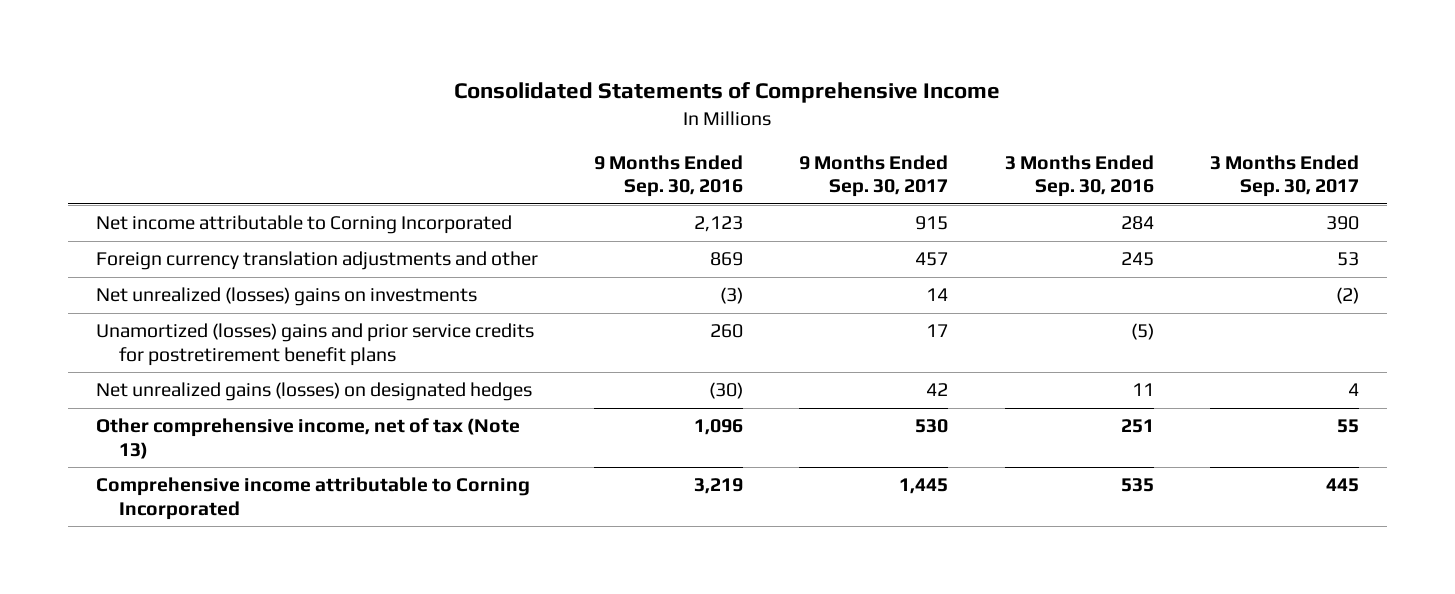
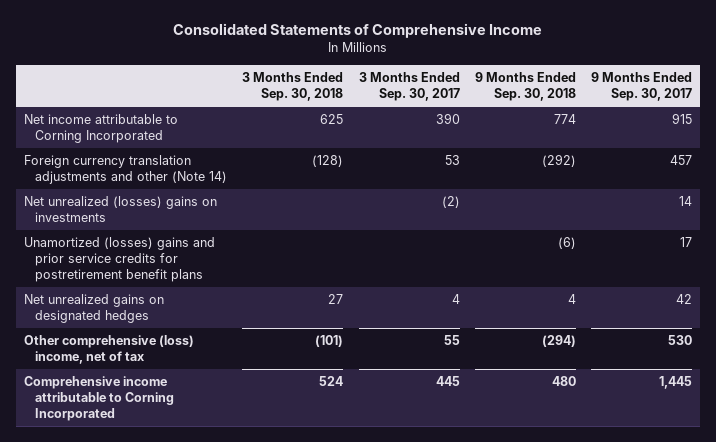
- | 9 Months Ended Sep. 30, 2016 | 9 Months Ended Sep. 30, 2017 | 3 Months Ended Sep. 30, 2016 | 3 Months Ended Sep. 30, 2017
+ | 3 Months Ended Sep. 30, 2018 | 3 Months Ended Sep. 30, 2017 | 9 Months Ended Sep. 30, 2018 | 9 Months Ended Sep. 30, 2017
- Foreign currency translation adjustments and other | 869 | 457 | 245 | 53
+ Foreign currency translation adjustments and other (Note 14) | (128) | 53 | (292) | 457
- Net unrealized gains (losses) on designated hedges | (30) | 42 | 11 | 4
- Other comprehensive income, net of tax (Note 13) | 1,096 | 530 | 251 | 55
+ Net unrealized gains on designated hedges | 27 | 4 | 4 | 42
+ Other comprehensive (loss) income, net of tax | (101) | 55 | (294) | 530

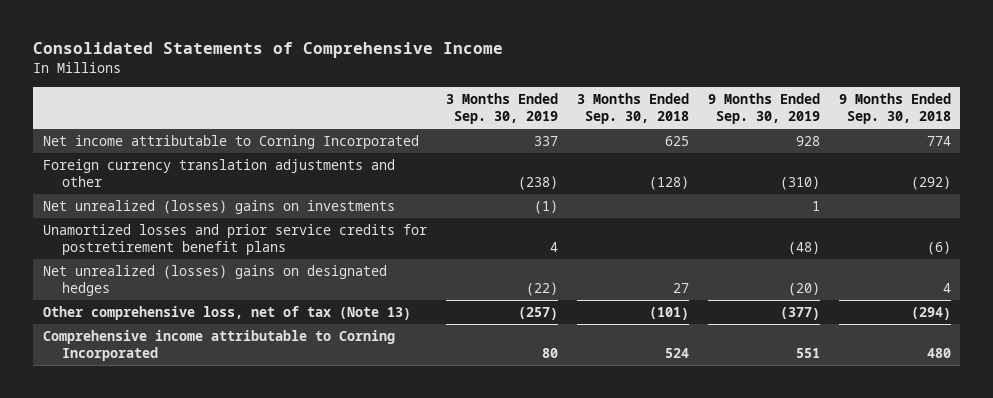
- | 3 Months Ended Sep. 30, 2018 | 3 Months Ended Sep. 30, 2017 | 9 Months Ended Sep. 30, 2018 | 9 Months Ended Sep. 30, 2017
+ | 3 Months Ended Sep. 30, 2019 | 3 Months Ended Sep. 30, 2018 | 9 Months Ended Sep. 30, 2019 | 9 Months Ended Sep. 30, 2018
- Foreign currency translation adjustments and other (Note 14) | (128) | 53 | (292) | 457
+ Foreign currency translation adjustments and other | (238) | (128) | (310) | (292)
- Unamortized (losses) gains and prior service credits for postretirement benefit plans | | | (6) | 17
- Net unrealized gains on designated hedges | 27 | 4 | 4 | 42
- Other comprehensive (loss) income, net of tax | (101) | 55 | (294) | 530
+ Unamortized losses and prior service credits for postretirement benefit plans | 4 | | (48) | (6)
+ Net unrealized (losses) gains on designated hedges | (22) | 27 | (20) | 4
+ Other comprehensive loss, net of tax (Note 13) | (257) | (101) | (377) | (294)

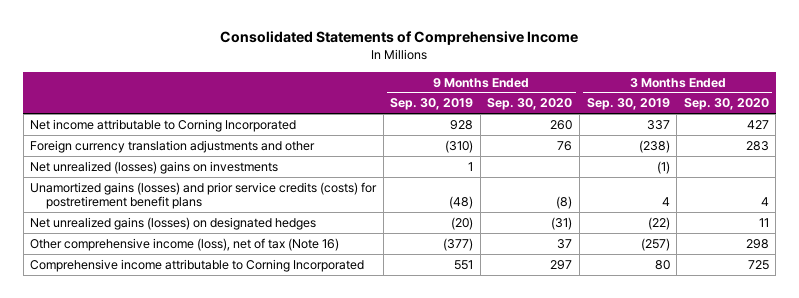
- | 3 Months Ended Sep. 30, 2019 | 3 Months Ended Sep. 30, 2018 | 9 Months Ended Sep. 30, 2019 | 9 Months Ended Sep. 30, 2018
+ | 9 Months Ended Sep. 30, 2019 | 9 Months Ended Sep. 30, 2020 | 3 Months Ended Sep. 30, 2019 | 3 Months Ended Sep. 30, 2020
- Unamortized losses and prior service credits for postretirement benefit plans | 4 | | (48) | (6)
- Net unrealized (losses) gains on designated hedges | (22) | 27 | (20) | 4
- Other comprehensive loss, net of tax (Note 13) | (257) | (101) | (377) | (294)
+ Unamortized gains (losses) and prior service credits (costs) for postretirement benefit plans | (48) | (8) | 4 | 4
+ Net unrealized gains (losses) on designated hedges | (20) | (31) | (22) | 11
+ Other comprehensive income (loss), net of tax (Note 16) | (377) | 37 | (257) | 298

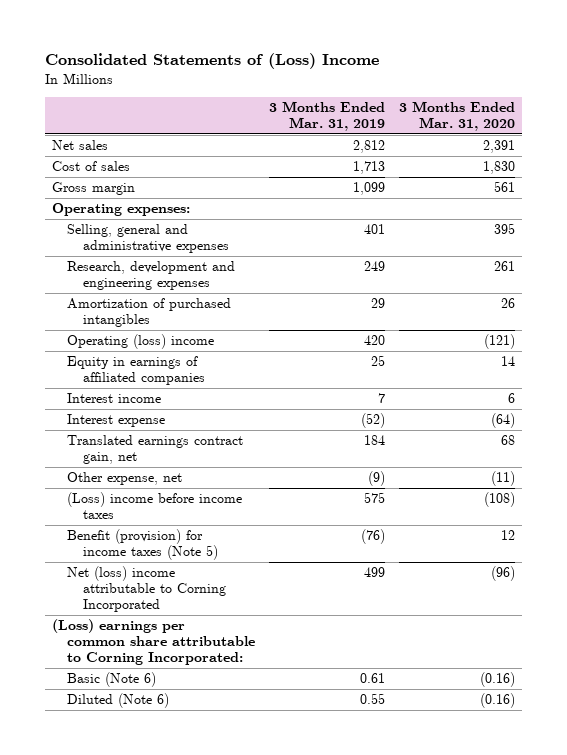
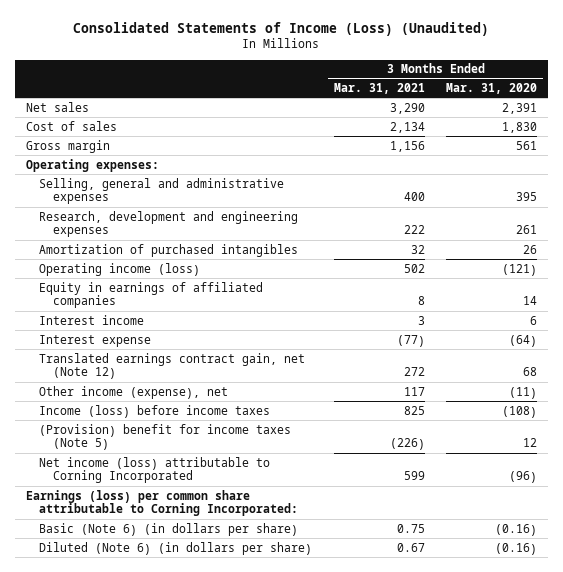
- Consolidated Statements of (Loss) Income
+ Consolidated Statements of Income (Loss) (Unaudited)
- | 3 Months Ended Mar. 31, 2019 | 3 Months Ended Mar. 31, 2020
+ | 3 Months Ended Mar. 31, 2021 | 3 Months Ended Mar. 31, 2020
- Operating (loss) income | 420 | (121)
+ Operating income (loss) | 502 | (121)
- Translated earnings contract gain, net | 184 | 68
- Other expense, net | (9) | (11)
- (Loss) income before income taxes | 575 | (108)
- Benefit (provision) for income taxes (Note 5) | (76) | 12
- Net (loss) income attributable to Corning Incorporated | 499 | (96)
- (Loss) earnings per common share attributable to Corning Incorporated:
- Basic (Note 6) | 0.61 | (0.16)
- Diluted (Note 6) | 0.55 | (0.16)
+ Translated earnings contract gain, net (Note 12) | 272 | 68
+ Other income (expense), net | 117 | (11)
+ Income (loss) before income taxes | 825 | (108)
+ (Provision) benefit for income taxes (Note 5) | (226) | 12
+ Net income (loss) attributable to Corning Incorporated | 599 | (96)
+ Earnings (loss) per common share attributable to Corning Incorporated:
+ Basic (Note 6) (in dollars per share) | 0.75 | (0.16)
+ Diluted (Note 6) (in dollars per share) | 0.67 | (0.16)

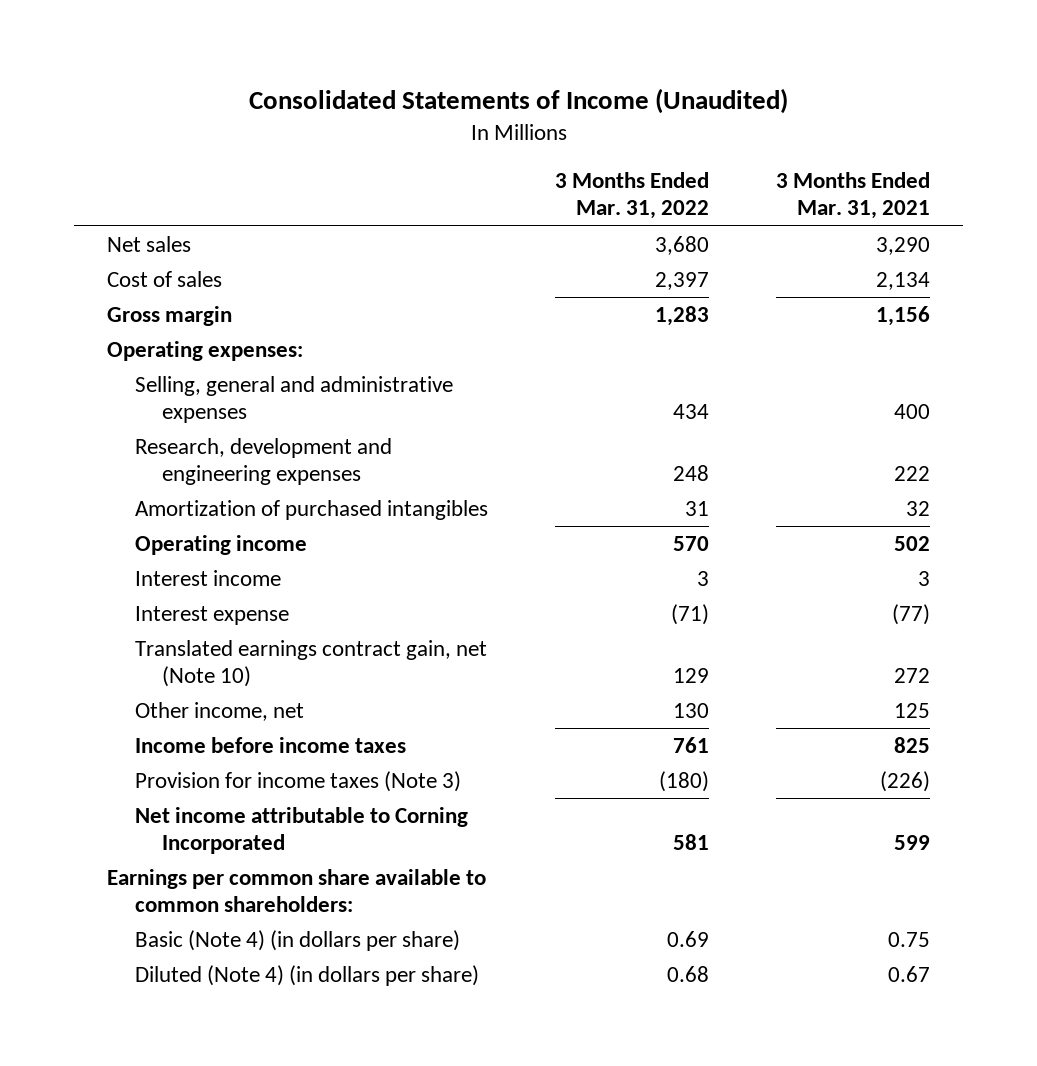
- Consolidated Statements of Income (Loss) (Unaudited)
+ Consolidated Statements of Income (Unaudited)
- | 3 Months Ended Mar. 31, 2021 | 3 Months Ended Mar. 31, 2020
+ | 3 Months Ended Mar. 31, 2022 | 3 Months Ended Mar. 31, 2021
- Operating income (loss) | 502 | (121)
- Equity in earnings of affiliated companies | 8 | 14
+ Operating income | 570 | 502
- Translated earnings contract gain, net (Note 12) | 272 | 68
- Other income (expense), net | 117 | (11)
- Income (loss) before income taxes | 825 | (108)
- (Provision) benefit for income taxes (Note 5) | (226) | 12
- Net income (loss) attributable to Corning Incorporated | 599 | (96)
- Earnings (loss) per common share attributable to Corning Incorporated:
- Basic (Note 6) (in dollars per share) | 0.75 | (0.16)
- Diluted (Note 6) (in dollars per share) | 0.67 | (0.16)
+ Translated earnings contract gain, net (Note 10) | 129 | 272
+ Other income, net | 130 | 125
+ Income before income taxes | 761 | 825
+ Provision for income taxes (Note 3) | (180) | (226)
+ Net income attributable to Corning Incorporated | 581 | 599
+ Earnings per common share available to common shareholders:
+ Basic (Note 4) (in dollars per share) | 0.69 | 0.75
+ Diluted (Note 4) (in dollars per share) | 0.68 | 0.67

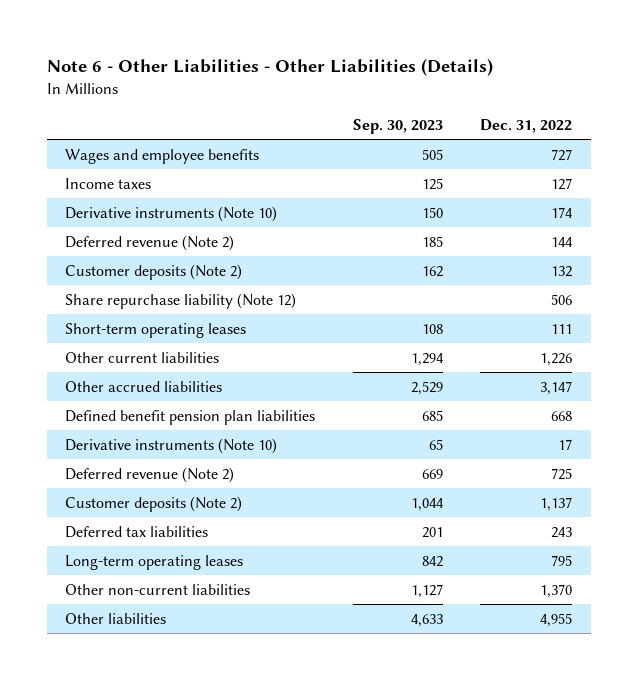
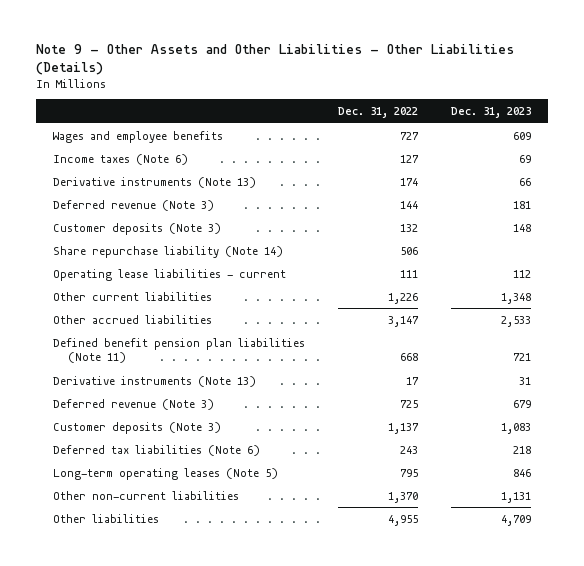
- Note 6 - Other Liabilities - Other Liabilities (Details)
+ Note 9 - Other Assets and Other Liabilities - Other Liabilities (Details)
- | Sep. 30, 2023 | Dec. 31, 2022
+ | Dec. 31, 2022 | Dec. 31, 2023
- Income taxes | 125 | 127
- Derivative instruments (Note 10) | 150 | 174
- Deferred revenue (Note 2) | 185 | 144
- Customer deposits (Note 2) | 162 | 132
- Share repurchase liability (Note 12) | | 506
- Short-term operating leases | 108 | 111
+ Income taxes (Note 6) | 127 | 69
+ Derivative instruments (Note 13) | 174 | 66
+ Deferred revenue (Note 3) | 144 | 181
+ Customer deposits (Note 3) | 132 | 148
+ Share repurchase liability (Note 14) | 506 |
+ Operating lease liabilities - current | 111 | 112
- Defined benefit pension plan liabilities | 685 | 668
- Derivative instruments (Note 10) | 65 | 17
- Deferred revenue (Note 2) | 669 | 725
- Customer deposits (Note 2) | 1,044 | 1,137
- Deferred tax liabilities | 201 | 243
- Long-term operating leases | 842 | 795
+ Defined benefit pension plan liabilities (Note 11) | 668 | 721
+ Derivative instruments (Note 13) | 17 | 31
+ Deferred revenue (Note 3) | 725 | 679
+ Customer deposits (Note 3) | 1,137 | 1,083
+ Deferred tax liabilities (Note 6) | 243 | 218
+ Long-term operating leases (Note 5) | 795 | 846

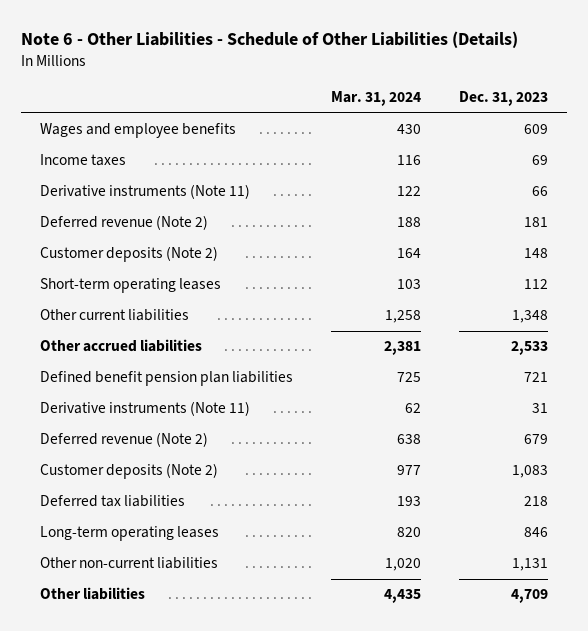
- Note 9 - Other Assets and Other Liabilities - Other Liabilities (Details)
+ Note 6 - Other Liabilities - Schedule of Other Liabilities (Details)
- | Dec. 31, 2022 | Dec. 31, 2023
+ | Mar. 31, 2024 | Dec. 31, 2023
- Income taxes (Note 6) | 127 | 69
- Derivative instruments (Note 13) | 174 | 66
- Deferred revenue (Note 3) | 144 | 181
- Customer deposits (Note 3) | 132 | 148
- Share repurchase liability (Note 14) | 506 |
- Operating lease liabilities - current | 111 | 112
+ Income taxes | 116 | 69
+ Derivative instruments (Note 11) | 122 | 66
+ Deferred revenue (Note 2) | 188 | 181
+ Customer deposits (Note 2) | 164 | 148
+ Short-term operating leases | 103 | 112
- Defined benefit pension plan liabilities (Note 11) | 668 | 721
- Derivative instruments (Note 13) | 17 | 31
- Deferred revenue (Note 3) | 725 | 679
- Customer deposits (Note 3) | 1,137 | 1,083
- Deferred tax liabilities (Note 6) | 243 | 218
- Long-term operating leases (Note 5) | 795 | 846
+ Defined benefit pension plan liabilities | 725 | 721
+ Derivative instruments (Note 11) | 62 | 31
+ Deferred revenue (Note 2) | 638 | 679
+ Customer deposits (Note 2) | 977 | 1,083
+ Deferred tax liabilities | 193 | 218
+ Long-term operating leases | 820 | 846

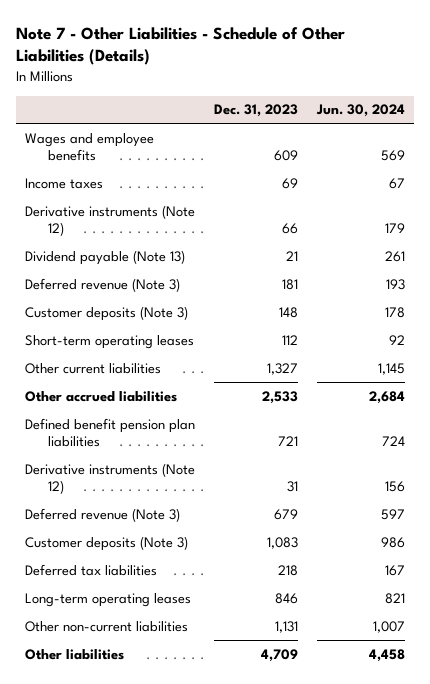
- Note 6 - Other Liabilities - Schedule of Other Liabilities (Details)
+ Note 7 - Other Liabilities - Schedule of Other Liabilities (Details)
- | Mar. 31, 2024 | Dec. 31, 2023
+ | Dec. 31, 2023 | Jun. 30, 2024
- Derivative instruments (Note 11) | 122 | 66
- Deferred revenue (Note 2) | 188 | 181
- Customer deposits (Note 2) | 164 | 148
+ Derivative instruments (Note 12) | 66 | 179
+ Dividend payable (Note 13) | 21 | 261
+ Deferred revenue (Note 3) | 181 | 193
+ Customer deposits (Note 3) | 148 | 178
- Other current liabilities | 1,258 | 1,348
+ Other current liabilities | 1,327 | 1,145
- Derivative instruments (Note 11) | 62 | 31
- Deferred revenue (Note 2) | 638 | 679
- Customer deposits (Note 2) | 977 | 1,083
+ Derivative instruments (Note 12) | 31 | 156
+ Deferred revenue (Note 3) | 679 | 597
+ Customer deposits (Note 3) | 1,083 | 986

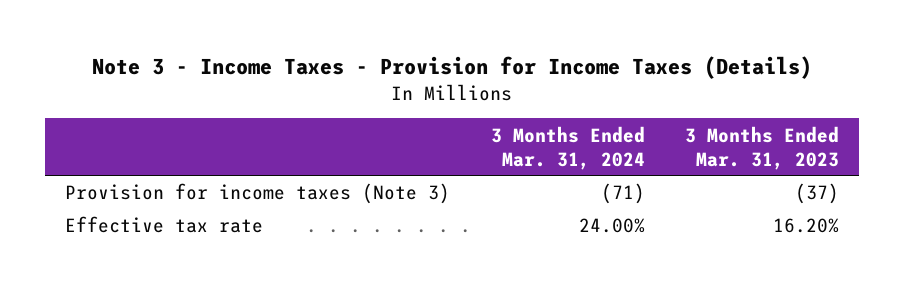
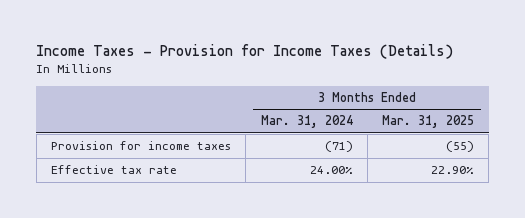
- Note 3 - Income Taxes - Provision for Income Taxes (Details)
+ Income Taxes - Provision for Income Taxes (Details)
- | 3 Months Ended Mar. 31, 2024 | 3 Months Ended Mar. 31, 2023
+ | 3 Months Ended Mar. 31, 2024 | 3 Months Ended Mar. 31, 2025
- Provision for income taxes (Note 3) | (71) | (37)
+ Provision for income taxes | (71) | (55)

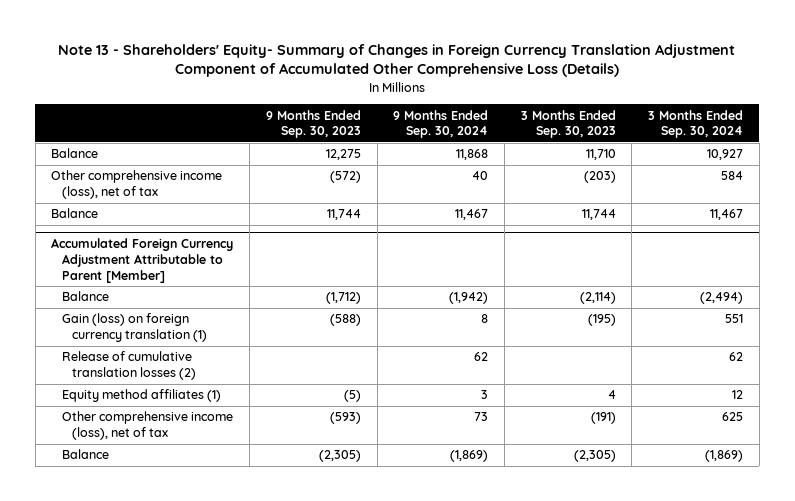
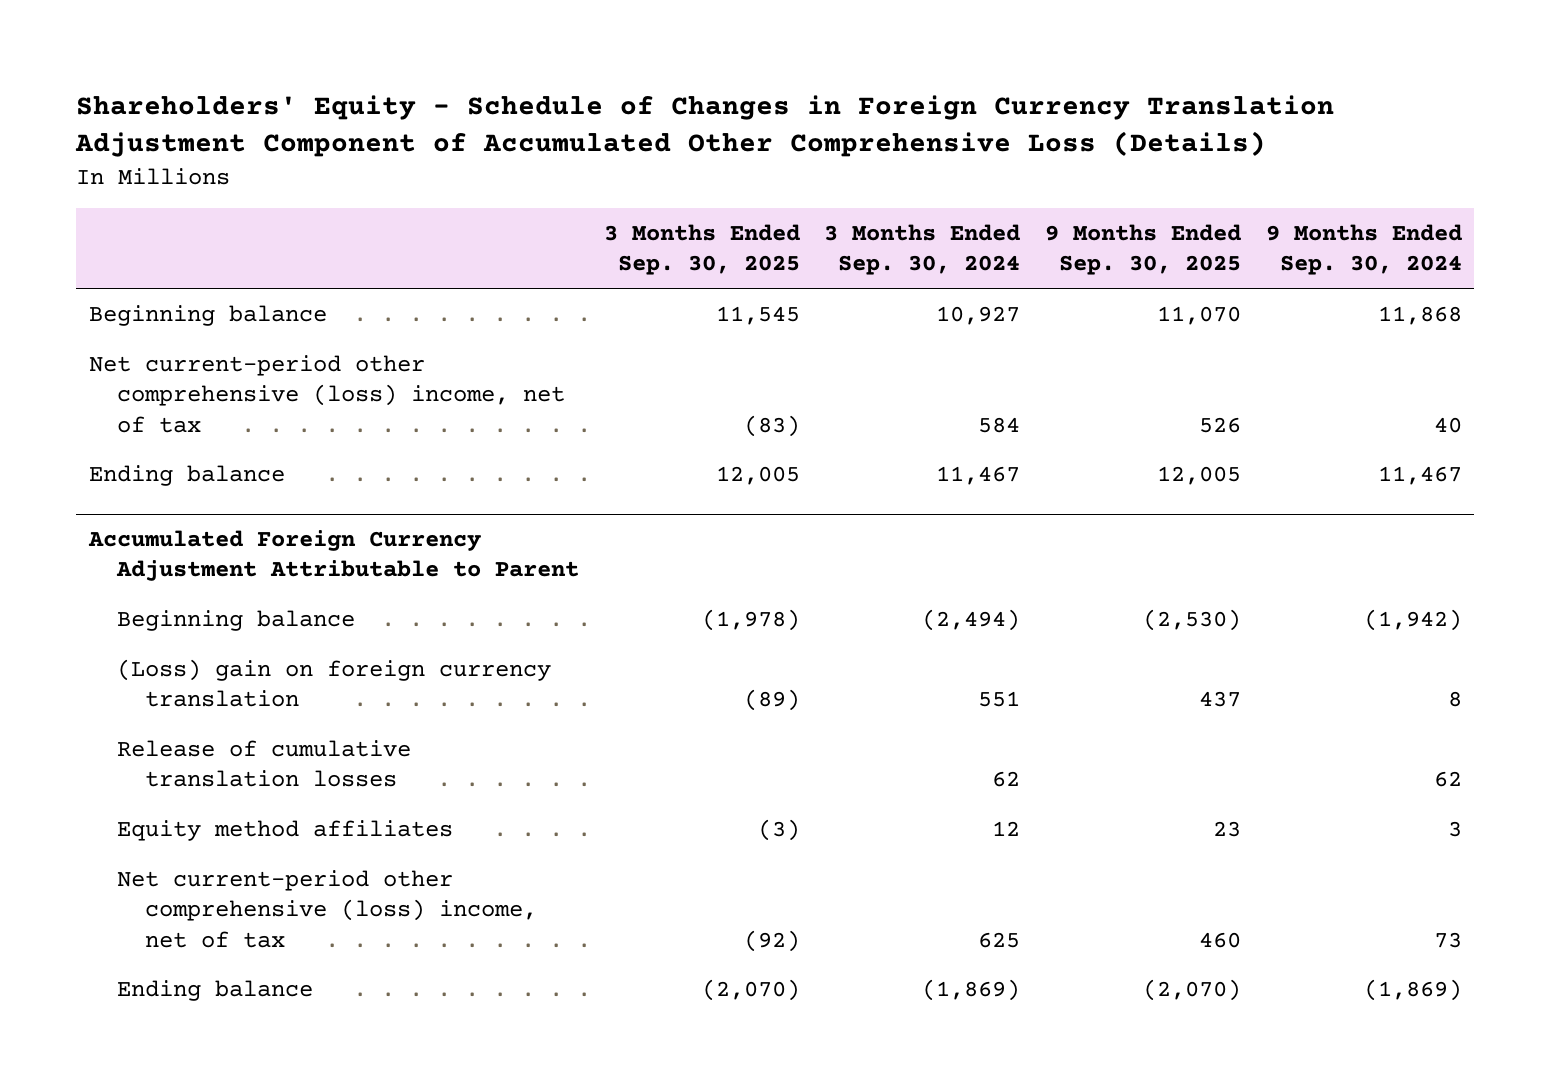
- Note 13 - Shareholders' Equity- Summary of Changes in Foreign Currency Translation Adjustment Component of Accumulated Other Comprehensive Loss (Details)
+ Shareholders' Equity - Schedule of Changes in Foreign Currency Translation Adjustment Component of Accumulated Other Comprehensive Loss (Details)
- | 9 Months Ended Sep. 30, 2023 | 9 Months Ended Sep. 30, 2024 | 3 Months Ended Sep. 30, 2023 | 3 Months Ended Sep. 30, 2024
+ | 3 Months Ended Sep. 30, 2025 | 3 Months Ended Sep. 30, 2024 | 9 Months Ended Sep. 30, 2025 | 9 Months Ended Sep. 30, 2024
- Balance | 12,275 | 11,868 | 11,710 | 10,927
- Other comprehensive income (loss), net of tax | (572) | 40 | (203) | 584
- Balance | 11,744 | 11,467 | 11,744 | 11,467
- Accumulated Foreign Currency Adjustment Attributable to Parent [Member]
- Balance | (1,712) | (1,942) | (2,114) | (2,494)
- Gain (loss) on foreign currency translation (1) | (588) | 8 | (195) | 551
- Release of cumulative translation losses (2) | | 62 | | 62
- Equity method affiliates (1) | (5) | 3 | 4 | 12
- Other comprehensive income (loss), net of tax | (593) | 73 | (191) | 625
- Balance | (2,305) | (1,869) | (2,305) | (1,869)
+ Beginning balance | 11,545 | 10,927 | 11,070 | 11,868
+ Net current-period other comprehensive (loss) income, net of tax | (83) | 584 | 526 | 40
+ Ending balance | 12,005 | 11,467 | 12,005 | 11,467
+ Accumulated Foreign Currency Adjustment Attributable to Parent
+ Beginning balance | (1,978) | (2,494) | (2,530) | (1,942)
+ (Loss) gain on foreign currency translation | (89) | 551 | 437 | 8
+ Release of cumulative translation losses | | 62 | | 62
+ Equity method affiliates | (3) | 12 | 23 | 3
+ Net current-period other comprehensive (loss) income, net of tax | (92) | 625 | 460 | 73
+ Ending balance | (2,070) | (1,869) | (2,070) | (1,869)

